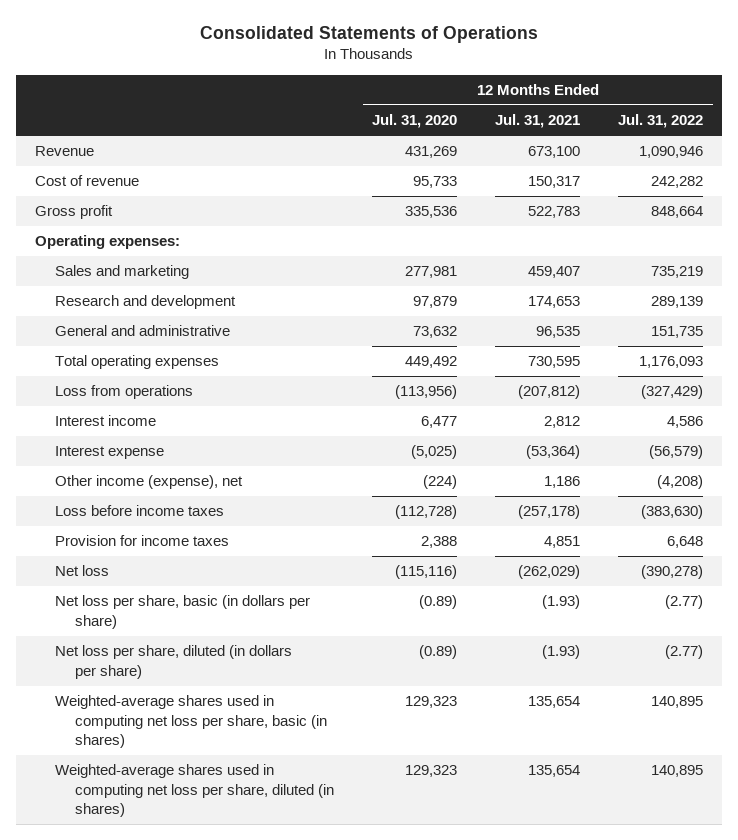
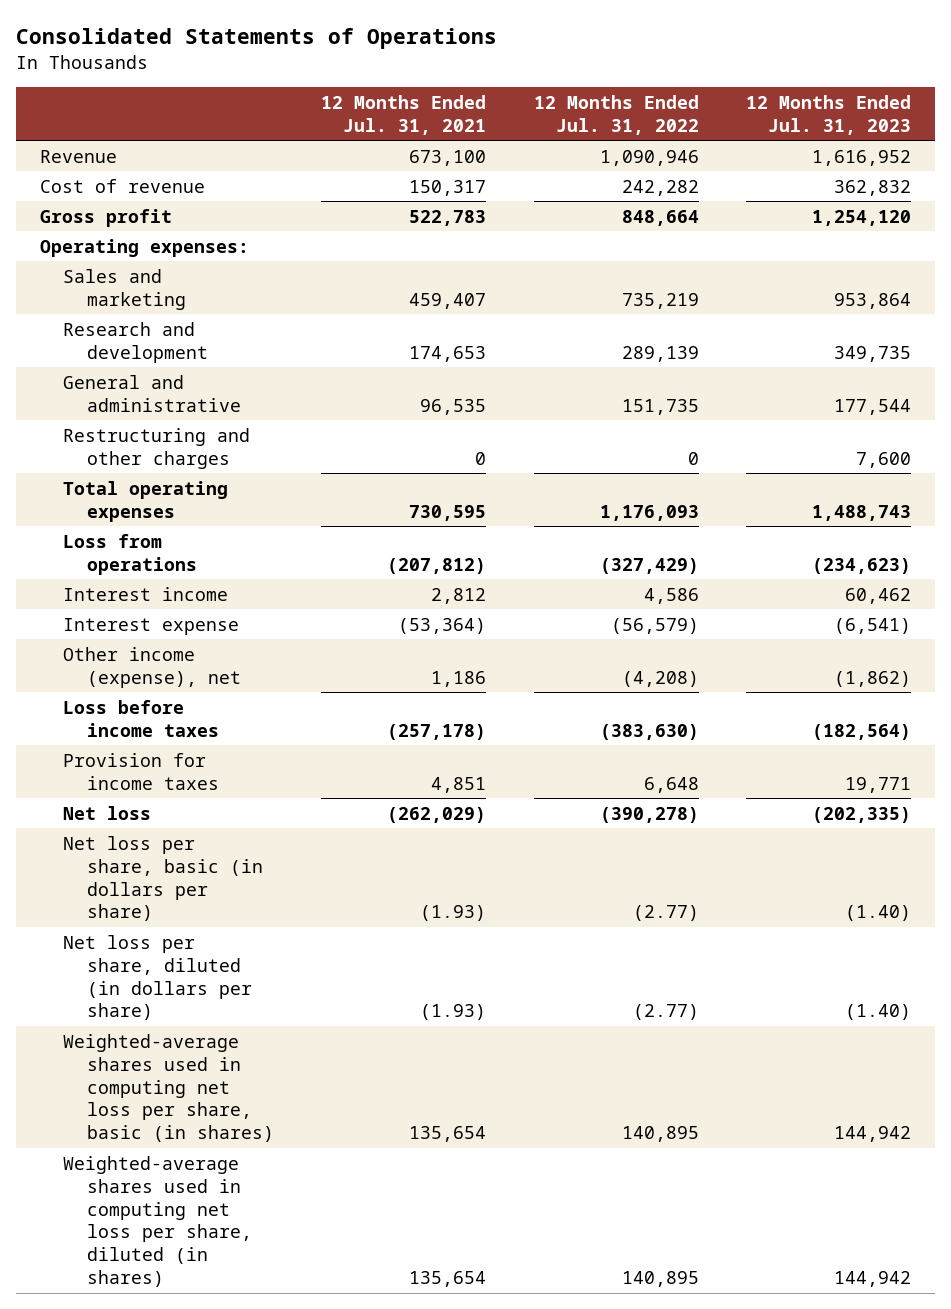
- | 12 Months Ended Jul. 31, 2020 | 12 Months Ended Jul. 31, 2021 | 12 Months Ended Jul. 31, 2022
+ | 12 Months Ended Jul. 31, 2021 | 12 Months Ended Jul. 31, 2022 | 12 Months Ended Jul. 31, 2023
+ Restructuring and other charges | 0 | 0 | 7,600

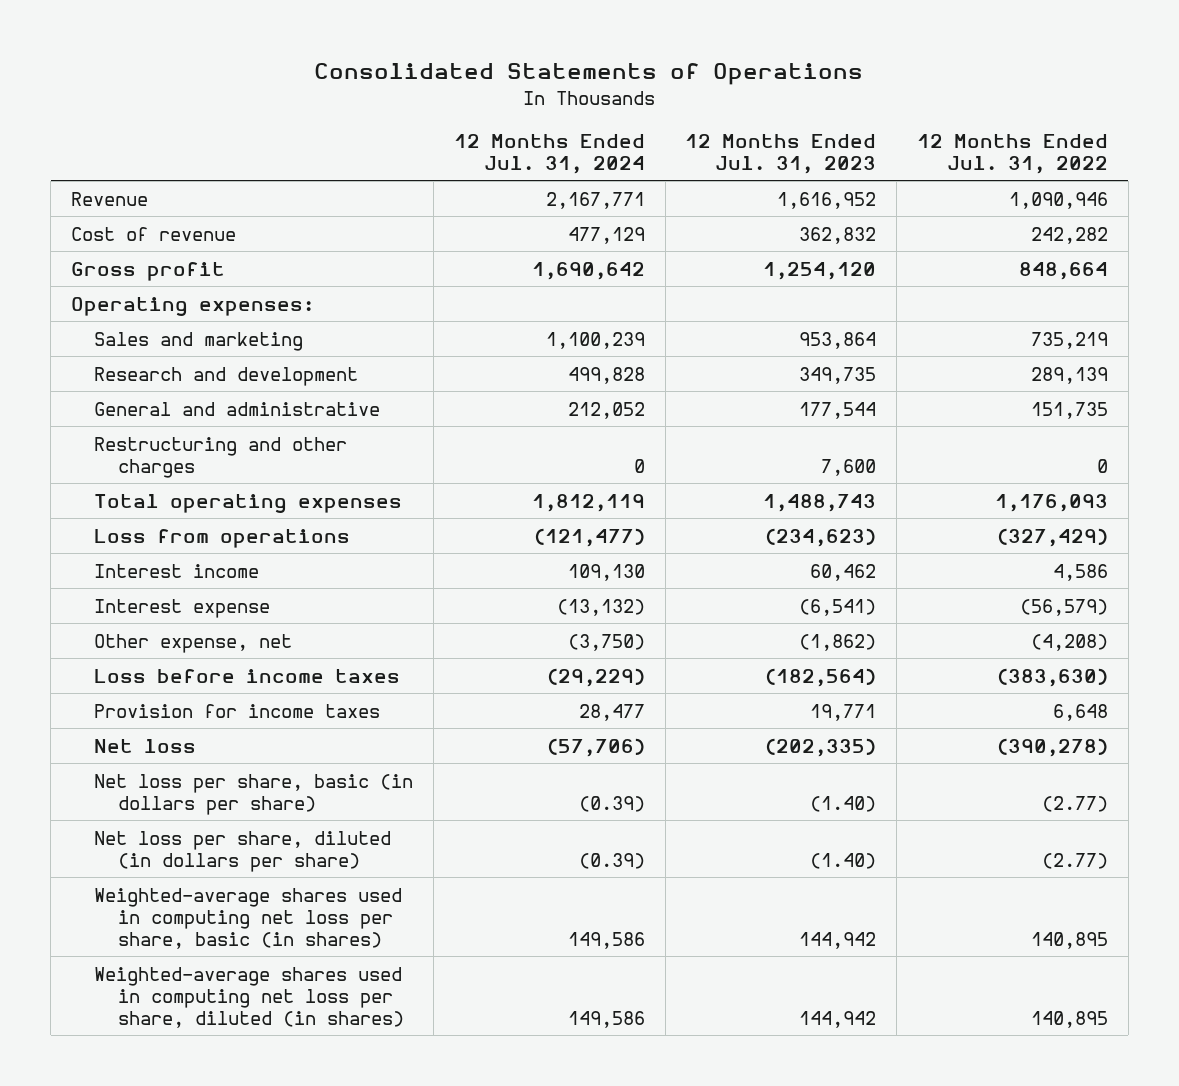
- | 12 Months Ended Jul. 31, 2021 | 12 Months Ended Jul. 31, 2022 | 12 Months Ended Jul. 31, 2023
+ | 12 Months Ended Jul. 31, 2024 | 12 Months Ended Jul. 31, 2023 | 12 Months Ended Jul. 31, 2022
- Other income (expense), net | 1,186 | (4,208) | (1,862)
+ Other expense, net | (3,750) | (1,862) | (4,208)

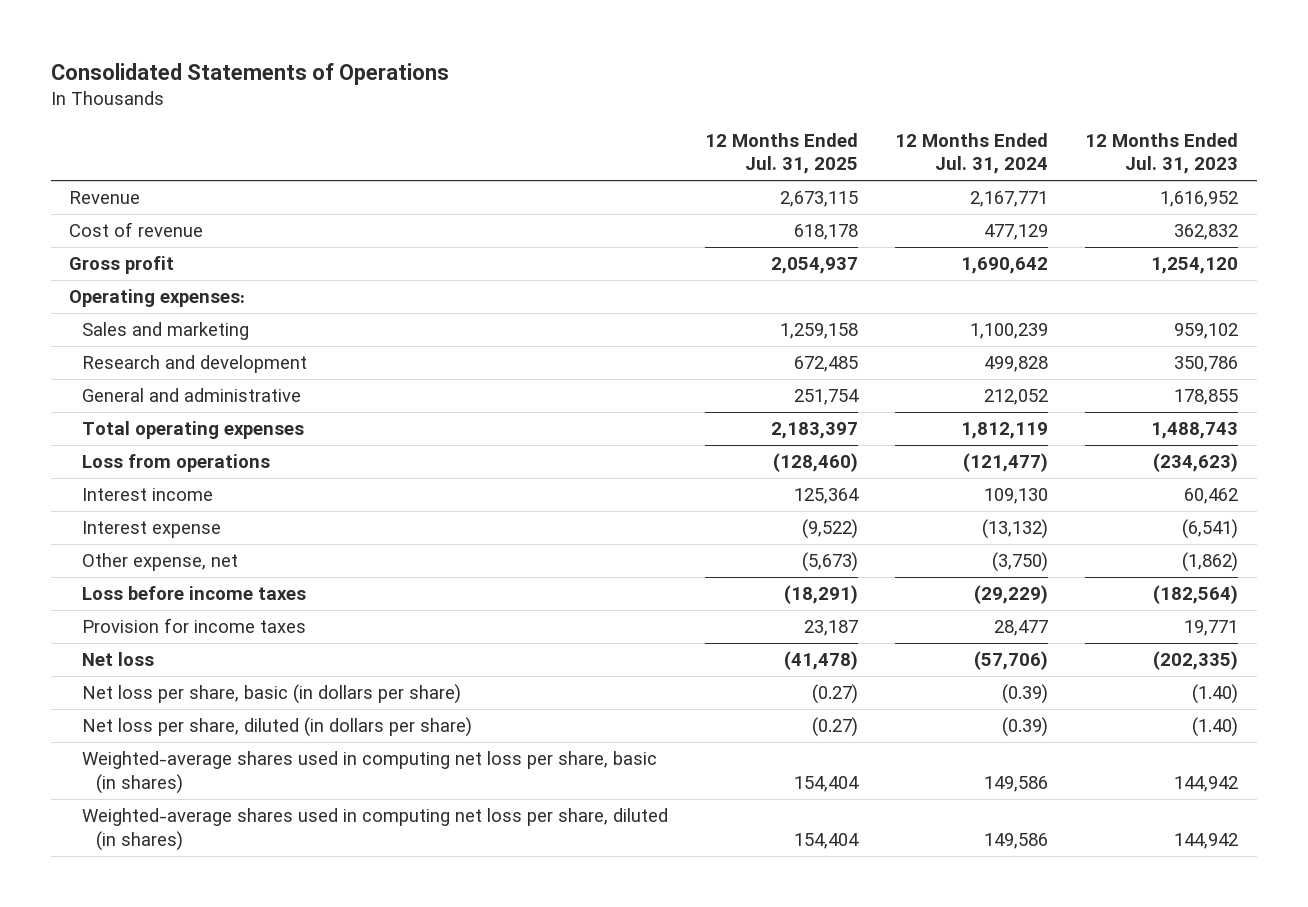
- | 12 Months Ended Jul. 31, 2024 | 12 Months Ended Jul. 31, 2023 | 12 Months Ended Jul. 31, 2022
+ | 12 Months Ended Jul. 31, 2025 | 12 Months Ended Jul. 31, 2024 | 12 Months Ended Jul. 31, 2023
- Sales and marketing | 1,100,239 | 953,864 | 735,219
- Research and development | 499,828 | 349,735 | 289,139
- General and administrative | 212,052 | 177,544 | 151,735
- Restructuring and other charges | 0 | 7,600 | 0
+ Sales and marketing | 1,259,158 | 1,100,239 | 959,102
+ Research and development | 672,485 | 499,828 | 350,786
+ General and administrative | 251,754 | 212,052 | 178,855

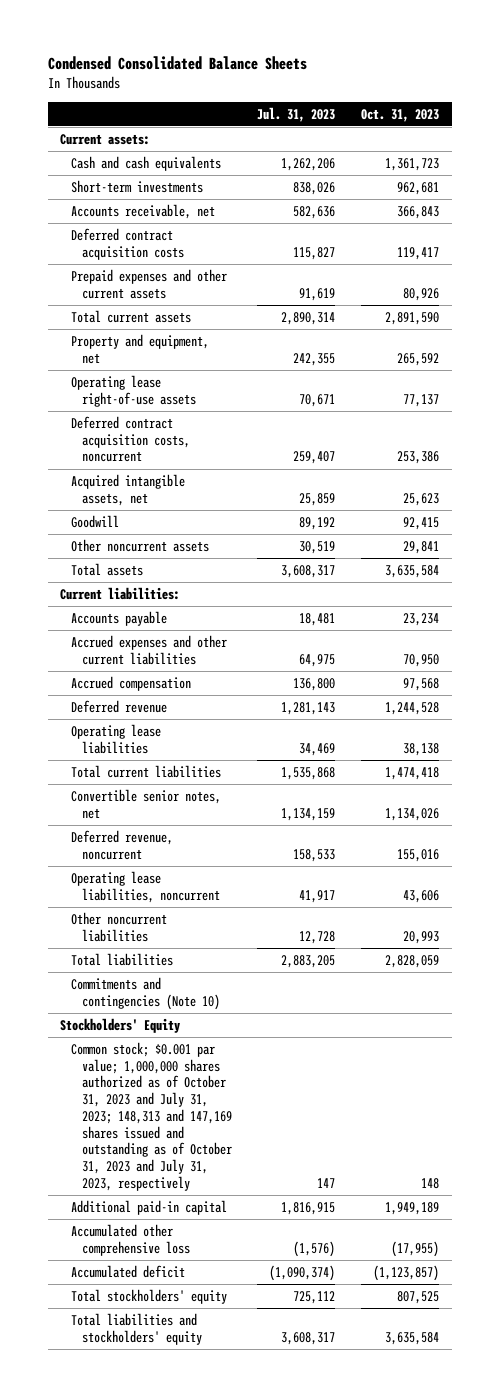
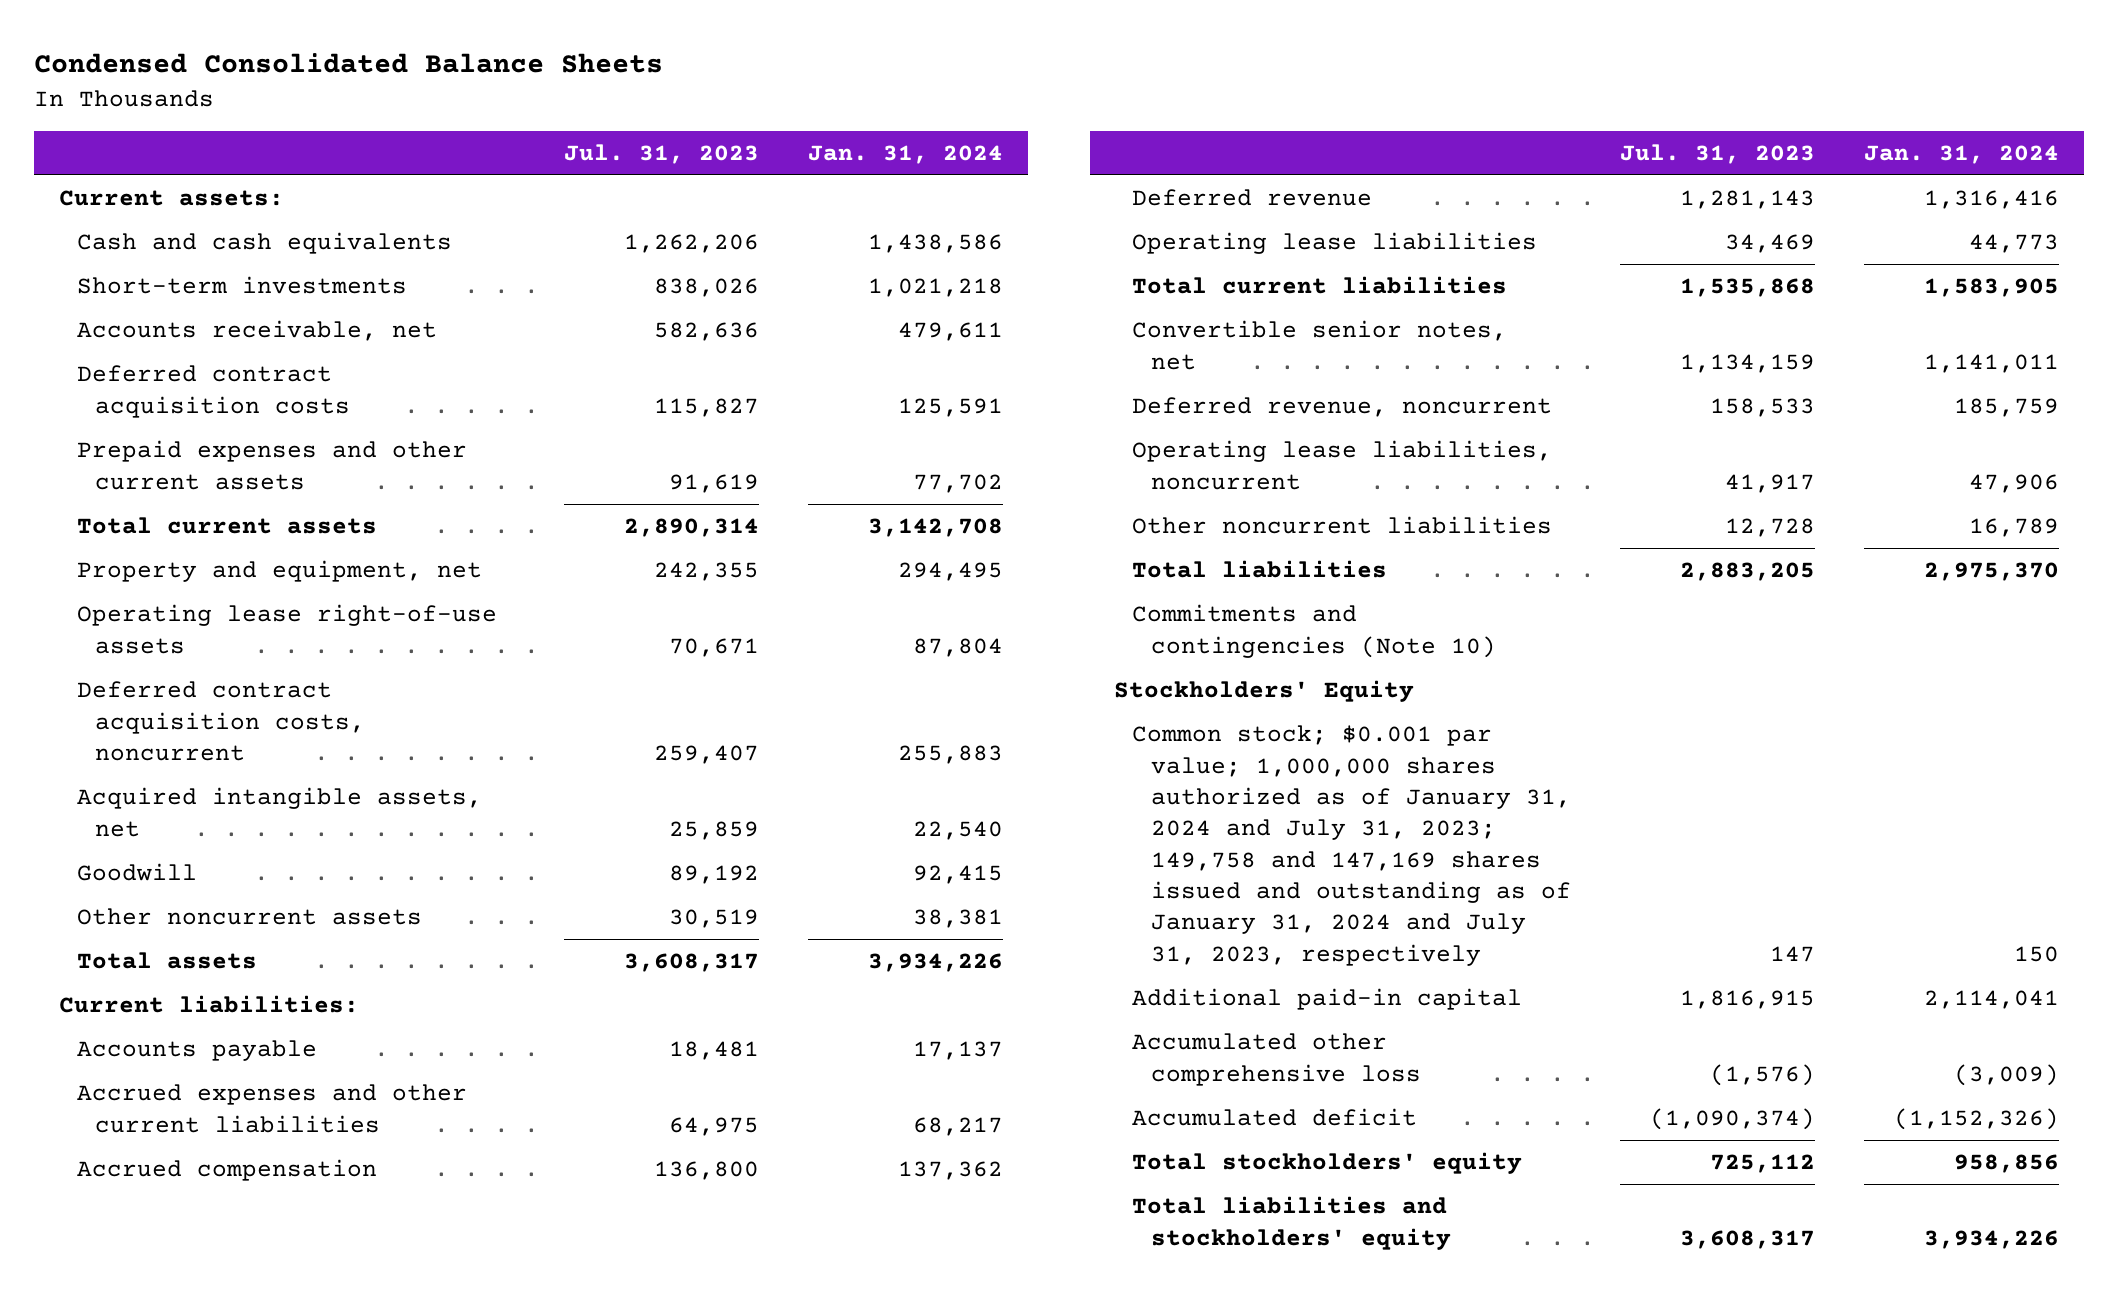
- | Jul. 31, 2023 | Oct. 31, 2023
+ | Jul. 31, 2023 | Jan. 31, 2024
- Common stock; $0.001 par value; 1,000,000 shares authorized as of October 31, 2023 and July 31, 2023; 148,313 and 147,169 shares issued and outstanding as of October 31, 2023 and July 31, 2023, respectively | 147 | 148
+ Common stock; $0.001 par value; 1,000,000 shares authorized as of January 31, 2024 and July 31, 2023; 149,758 and 147,169 shares issued and outstanding as of January 31, 2024 and July 31, 2023, respectively | 147 | 150

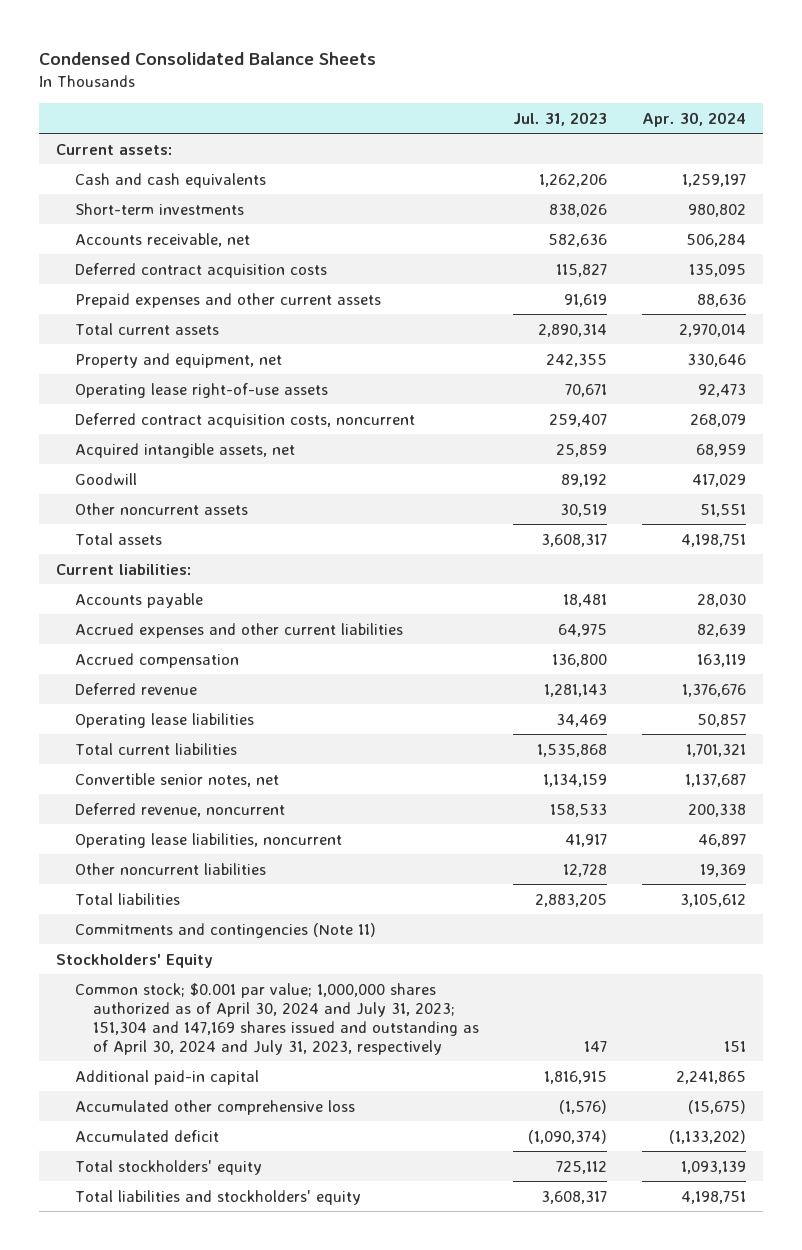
- | Jul. 31, 2023 | Jan. 31, 2024
+ | Jul. 31, 2023 | Apr. 30, 2024
- Commitments and contingencies (Note 10)
+ Commitments and contingencies (Note 11)
- Common stock; $0.001 par value; 1,000,000 shares authorized as of January 31, 2024 and July 31, 2023; 149,758 and 147,169 shares issued and outstanding as of January 31, 2024 and July 31, 2023, respectively | 147 | 150
+ Common stock; $0.001 par value; 1,000,000 shares authorized as of April 30, 2024 and July 31, 2023; 151,304 and 147,169 shares issued and outstanding as of April 30, 2024 and July 31, 2023, respectively | 147 | 151

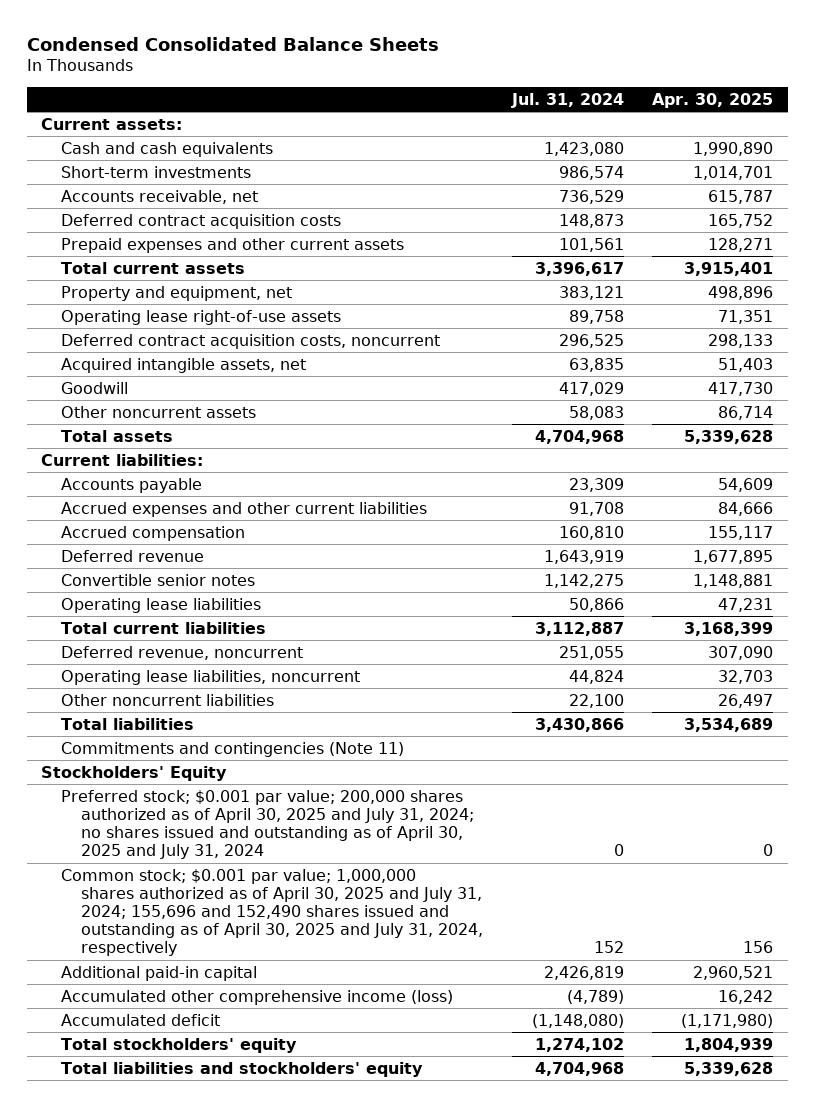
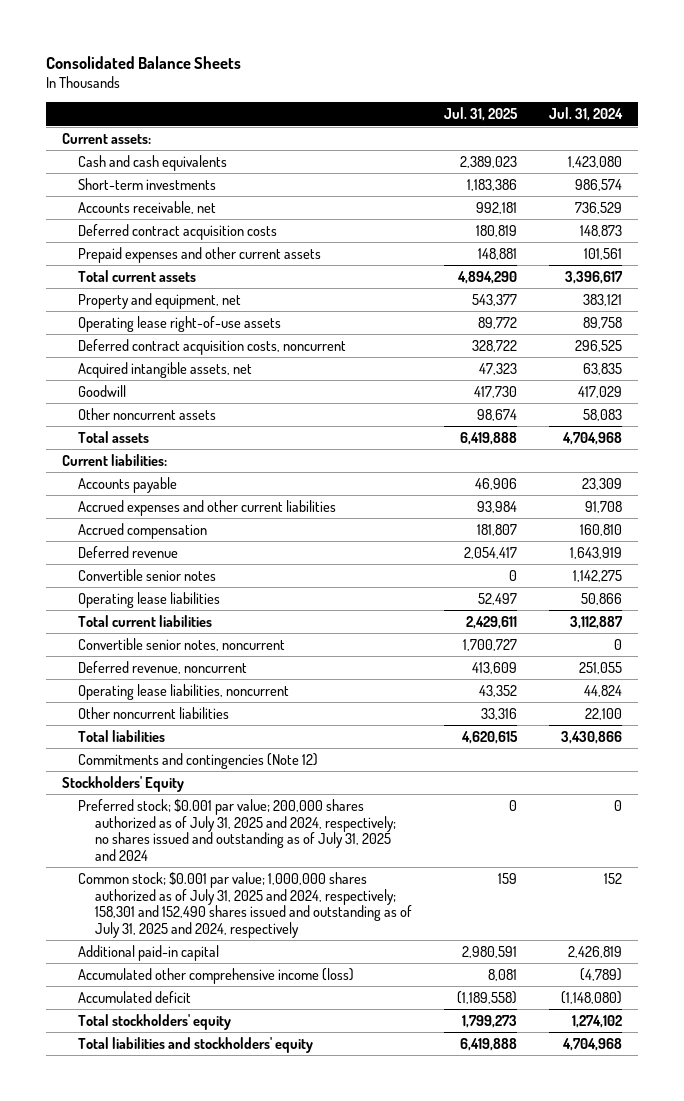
- Condensed Consolidated Balance Sheets
+ Consolidated Balance Sheets
- | Jul. 31, 2024 | Apr. 30, 2025
+ | Jul. 31, 2025 | Jul. 31, 2024
+ Convertible senior notes, noncurrent | 1,700,727 | 0
- Commitments and contingencies (Note 11)
+ Commitments and contingencies (Note 12)
- Preferred stock; $0.001 par value; 200,000 shares authorized as of April 30, 2025 and July 31, 2024; no shares issued and outstanding as of April 30, 2025 and July 31, 2024 | 0 | 0
- Common stock; $0.001 par value; 1,000,000 shares authorized as of April 30, 2025 and July 31, 2024; 155,696 and 152,490 shares issued and outstanding as of April 30, 2025 and July 31, 2024, respectively | 152 | 156
+ Preferred stock; $0.001 par value; 200,000 shares authorized as of July 31, 2025 and 2024, respectively; no shares issued and outstanding as of July 31, 2025 and 2024 | 0 | 0
+ Common stock; $0.001 par value; 1,000,000 shares authorized as of July 31, 2025 and 2024, respectively; 158,301 and 152,490 shares issued and outstanding as of July 31, 2025 and 2024, respectively | 159 | 152

